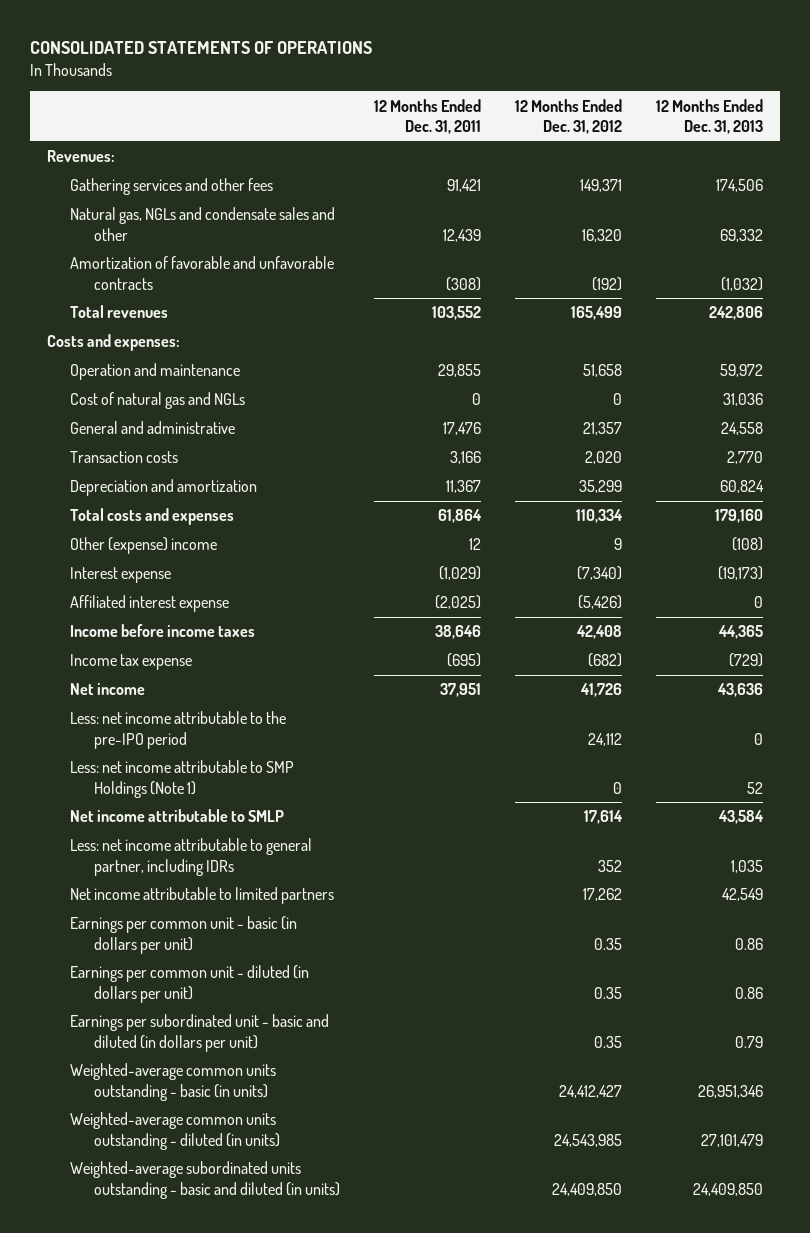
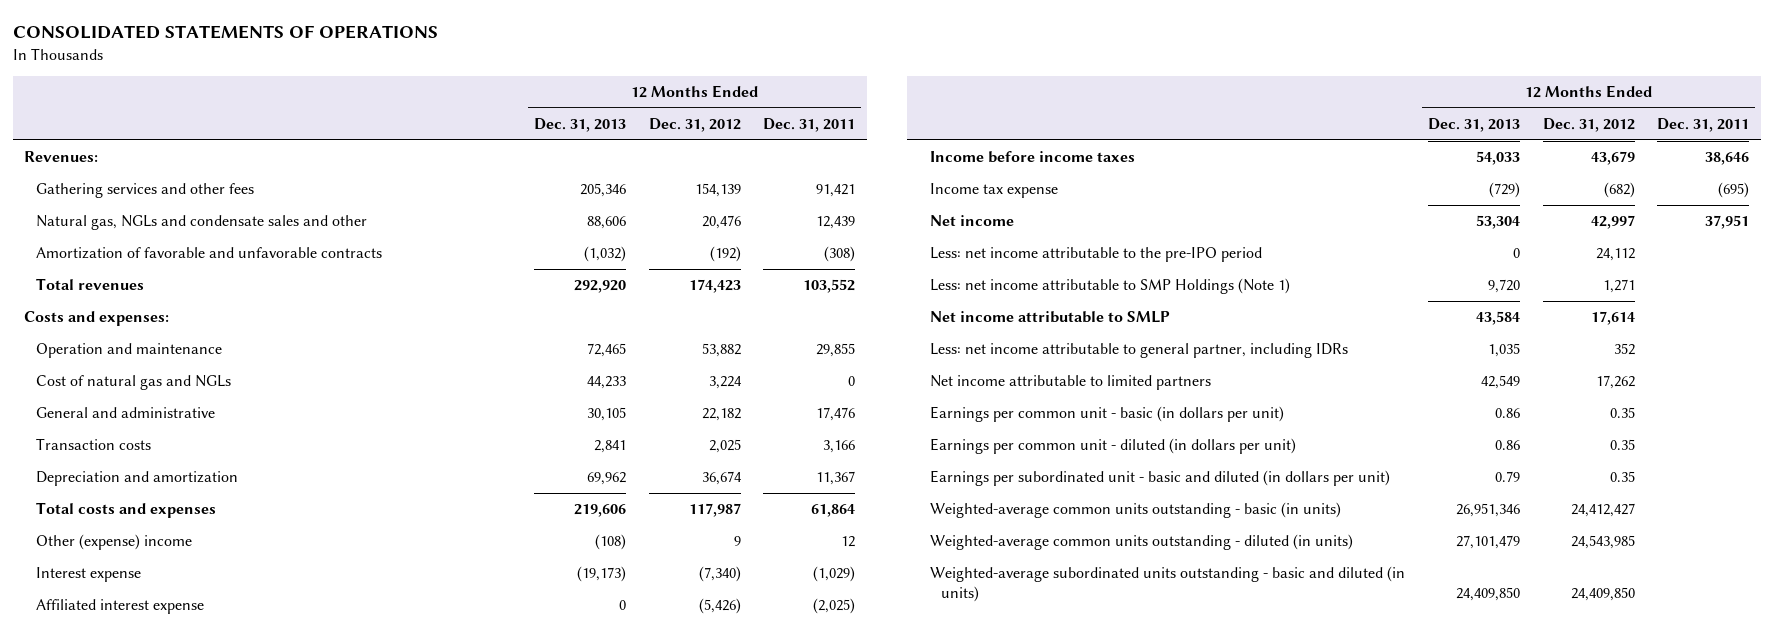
- | 12 Months Ended Dec. 31, 2011 | 12 Months Ended Dec. 31, 2012 | 12 Months Ended Dec. 31, 2013
+ | 12 Months Ended Dec. 31, 2013 | 12 Months Ended Dec. 31, 2012 | 12 Months Ended Dec. 31, 2011
- Gathering services and other fees | 91,421 | 149,371 | 174,506
- Natural gas, NGLs and condensate sales and other | 12,439 | 16,320 | 69,332
+ Gathering services and other fees | 205,346 | 154,139 | 91,421
+ Natural gas, NGLs and condensate sales and other | 88,606 | 20,476 | 12,439
- Total revenues | 103,552 | 165,499 | 242,806
+ Total revenues | 292,920 | 174,423 | 103,552
- Operation and maintenance | 29,855 | 51,658 | 59,972
- Cost of natural gas and NGLs | 0 | 0 | 31,036
- General and administrative | 17,476 | 21,357 | 24,558
- Transaction costs | 3,166 | 2,020 | 2,770
- Depreciation and amortization | 11,367 | 35,299 | 60,824
- Total costs and expenses | 61,864 | 110,334 | 179,160
+ Operation and maintenance | 72,465 | 53,882 | 29,855
+ Cost of natural gas and NGLs | 44,233 | 3,224 | 0
+ General and administrative | 30,105 | 22,182 | 17,476
+ Transaction costs | 2,841 | 2,025 | 3,166
+ Depreciation and amortization | 69,962 | 36,674 | 11,367
+ Total costs and expenses | 219,606 | 117,987 | 61,864
- Income before income taxes | 38,646 | 42,408 | 44,365
+ Income before income taxes | 54,033 | 43,679 | 38,646
- Net income | 37,951 | 41,726 | 43,636
+ Net income | 53,304 | 42,997 | 37,951
- Less: net income attributable to SMP Holdings (Note 1) | | 0 | 52
+ Less: net income attributable to SMP Holdings (Note 1) | 9,720 | 1,271 |

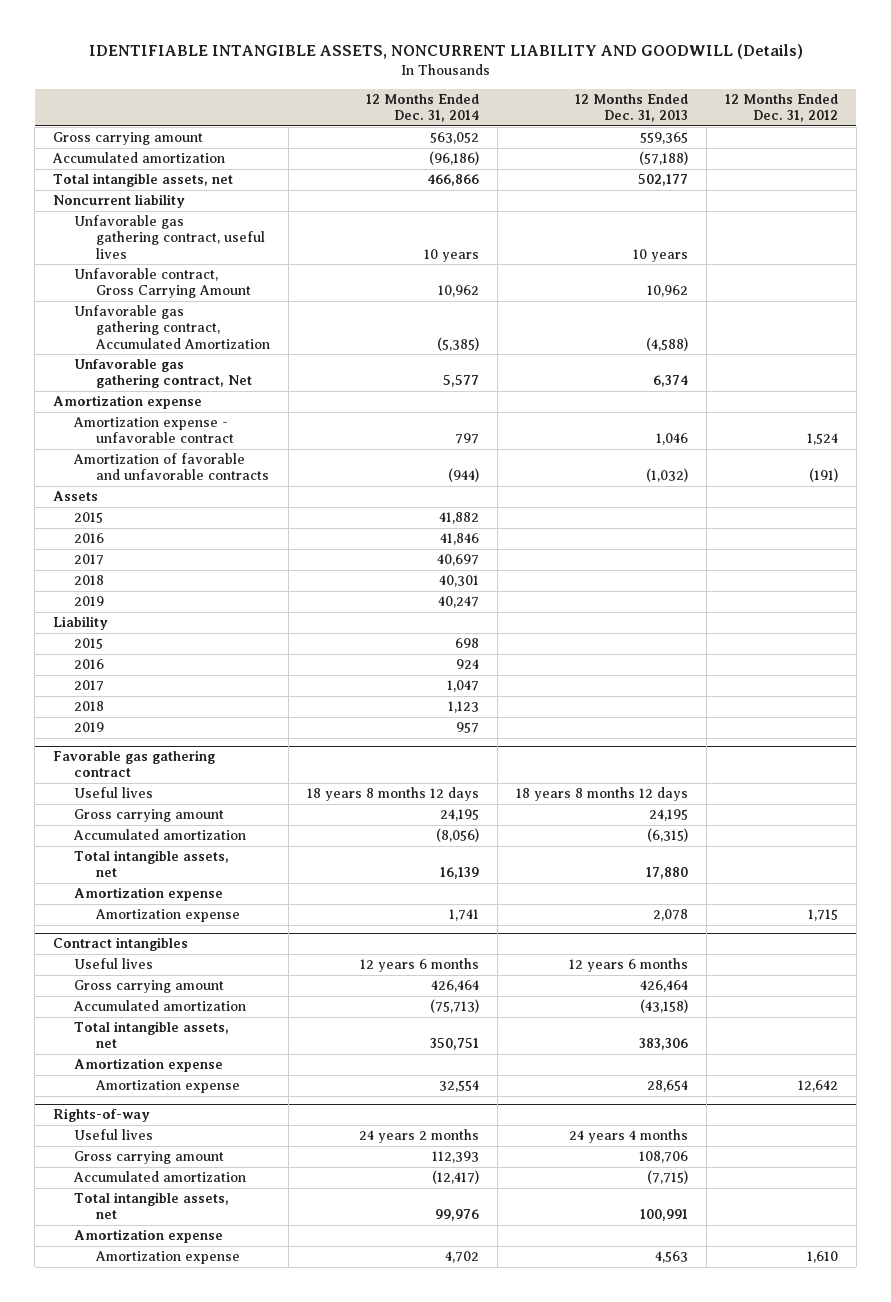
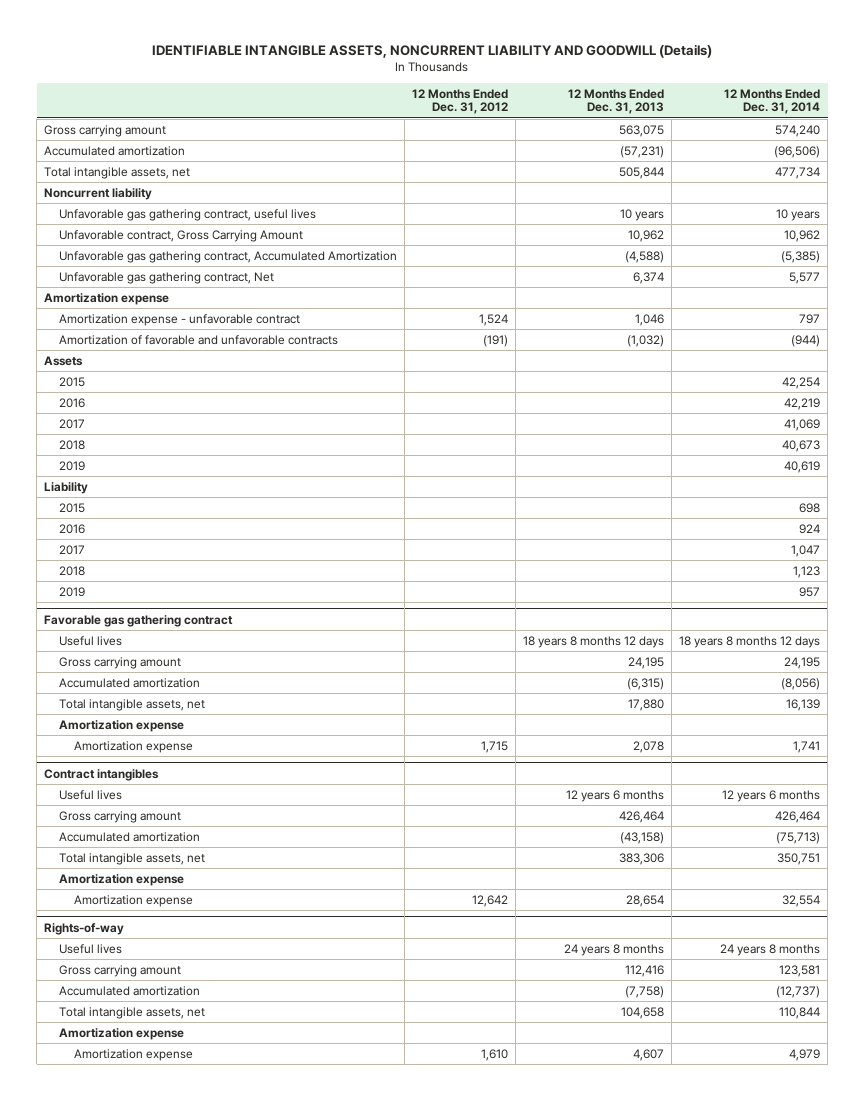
- | 12 Months Ended Dec. 31, 2014 | 12 Months Ended Dec. 31, 2013 | 12 Months Ended Dec. 31, 2012
+ | 12 Months Ended Dec. 31, 2012 | 12 Months Ended Dec. 31, 2013 | 12 Months Ended Dec. 31, 2014
- Gross carrying amount | 563,052 | 559,365 |
- Accumulated amortization | (96,186) | (57,188) |
- Total intangible assets, net | 466,866 | 502,177 |
+ Gross carrying amount | | 563,075 | 574,240
+ Accumulated amortization | | (57,231) | (96,506)
+ Total intangible assets, net | | 505,844 | 477,734
- 2015 | 41,882 | |
- 2016 | 41,846 | |
- 2017 | 40,697 | |
- 2018 | 40,301 | |
- 2019 | 40,247 | |
+ 2015 | | | 42,254
+ 2016 | | | 42,219
+ 2017 | | | 41,069
+ 2018 | | | 40,673
+ 2019 | | | 40,619
@ Rights-of-way
- Useful lives | 24 years 2 months | 24 years 4 months |
- Gross carrying amount | 112,393 | 108,706 |
- Accumulated amortization | (12,417) | (7,715) |
- Total intangible assets, net | 99,976 | 100,991 |
+ Useful lives | | 24 years 8 months | 24 years 8 months
+ Gross carrying amount | | 112,416 | 123,581
+ Accumulated amortization | | (7,758) | (12,737)
+ Total intangible assets, net | | 104,658 | 110,844
- Amortization expense | 4,702 | 4,563 | 1,610
+ Amortization expense | 1,610 | 4,607 | 4,979

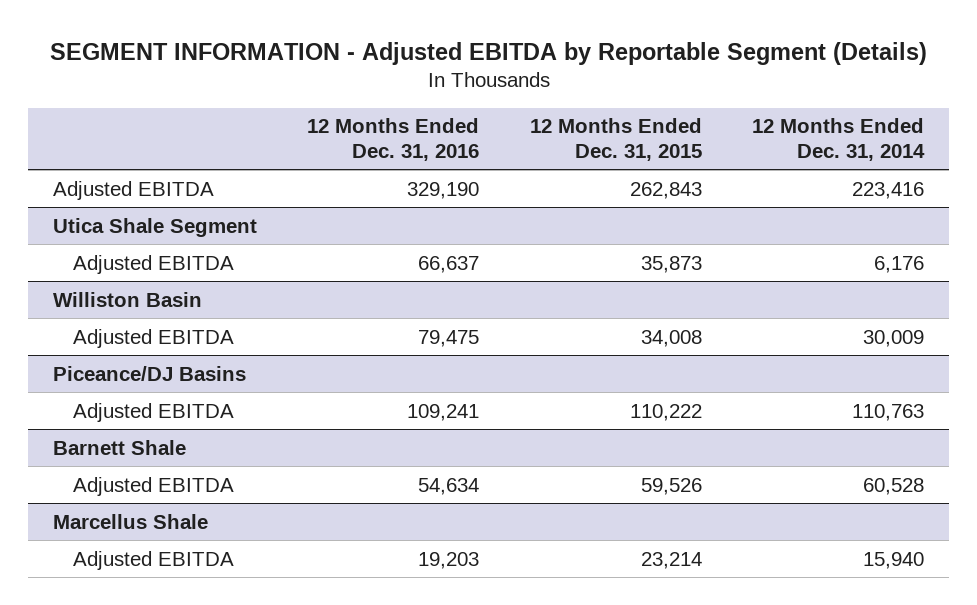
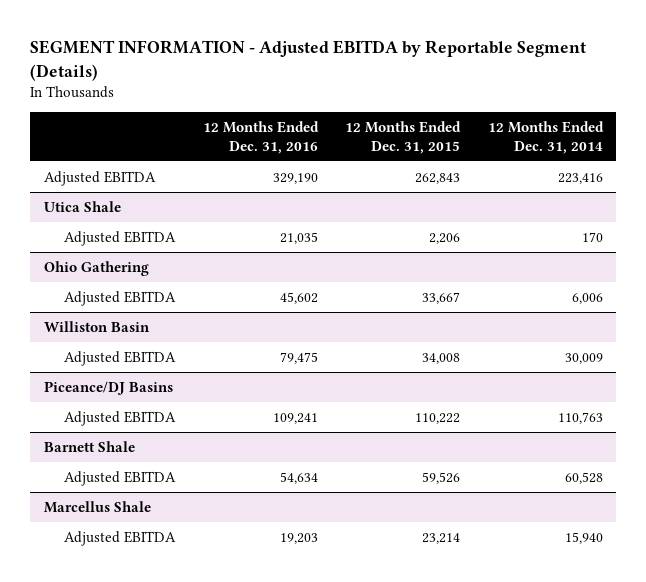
- Utica Shale Segment
- Adjusted EBITDA | 66,637 | 35,873 | 6,176
+ Utica Shale
+ Adjusted EBITDA | 21,035 | 2,206 | 170
+ Ohio Gathering
+ Adjusted EBITDA | 45,602 | 33,667 | 6,006

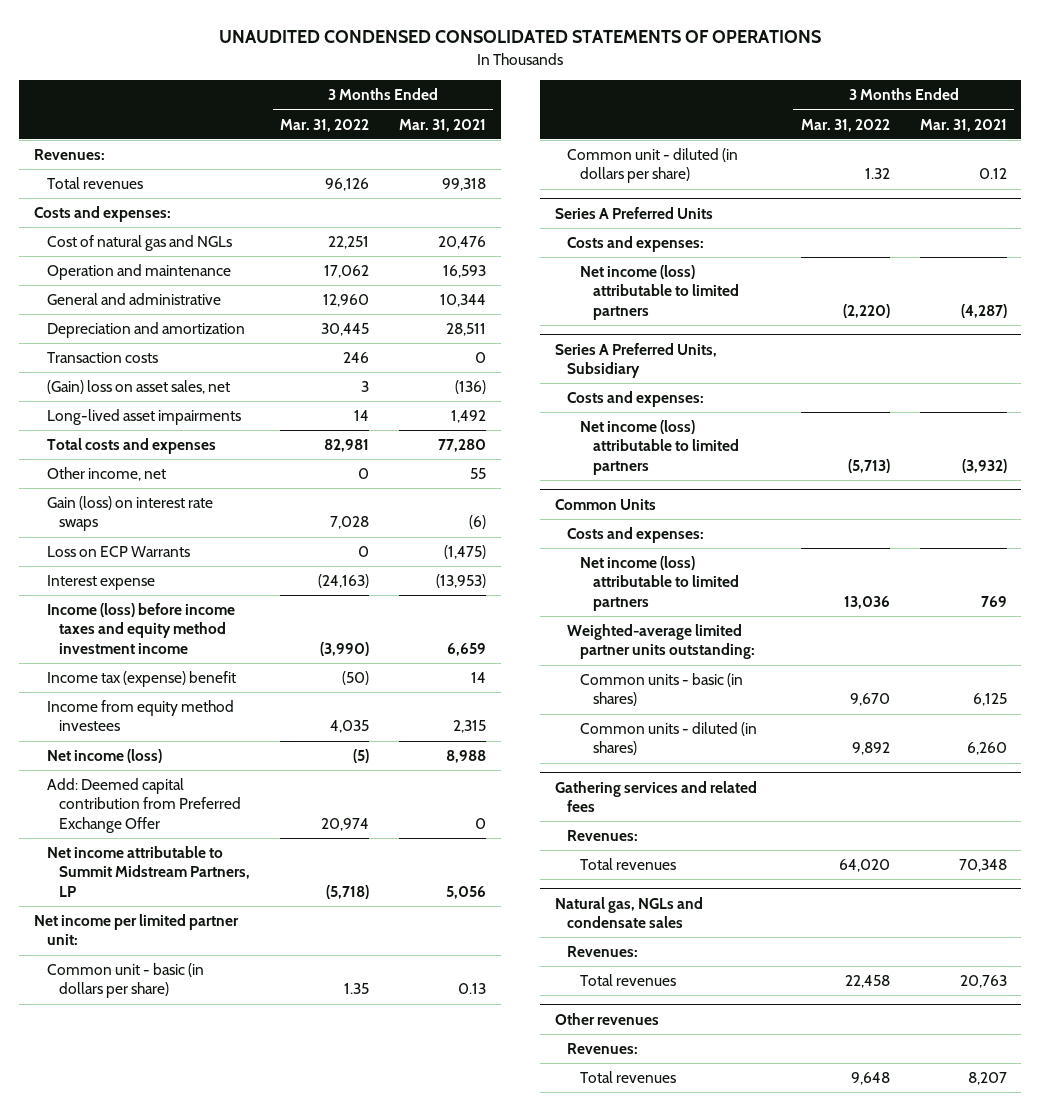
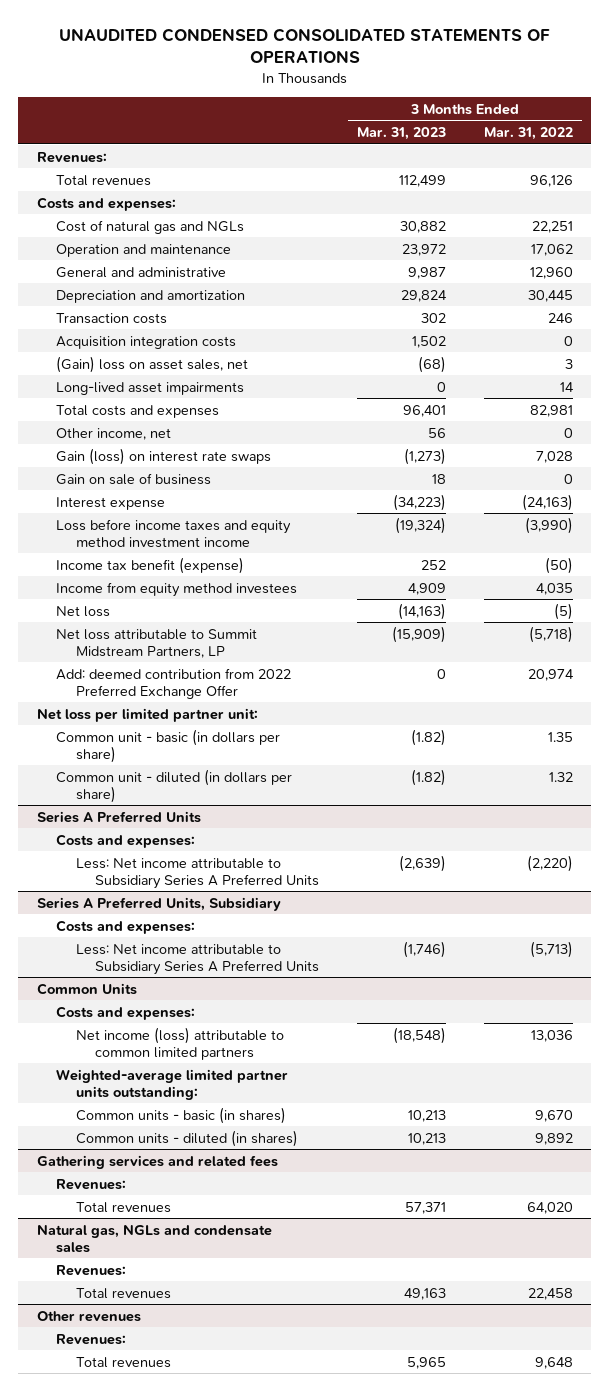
- | 3 Months Ended Mar. 31, 2022 | 3 Months Ended Mar. 31, 2021
+ | 3 Months Ended Mar. 31, 2023 | 3 Months Ended Mar. 31, 2022
+ Acquisition integration costs | 1,502 | 0
- Loss on ECP Warrants | 0 | (1,475)
+ Gain on sale of business | 18 | 0
- Income (loss) before income taxes and equity method investment income | (3,990) | 6,659
- Income tax (expense) benefit | (50) | 14
+ Loss before income taxes and equity method investment income | (19,324) | (3,990)
+ Income tax benefit (expense) | 252 | (50)
- Net income (loss) | (5) | 8,988
- Add: Deemed capital contribution from Preferred Exchange Offer | 20,974 | 0
- Net income attributable to Summit Midstream Partners, LP | (5,718) | 5,056
- Net income per limited partner unit:
+ Net loss | (14,163) | (5)
+ Net loss attributable to Summit Midstream Partners, LP | (15,909) | (5,718)
+ Add: deemed contribution from 2022 Preferred Exchange Offer | 0 | 20,974
+ Net loss per limited partner unit:
@ Series A Preferred Units
- Net income (loss) attributable to limited partners | (2,220) | (4,287)
+ Less: Net income attributable to Subsidiary Series A Preferred Units | (2,639) | (2,220)
@ Series A Preferred Units, Subsidiary
- Net income (loss) attributable to limited partners | (5,713) | (3,932)
+ Less: Net income attributable to Subsidiary Series A Preferred Units | (1,746) | (5,713)
@ Common Units
- Net income (loss) attributable to limited partners | 13,036 | 769
+ Net income (loss) attributable to common limited partners | (18,548) | 13,036

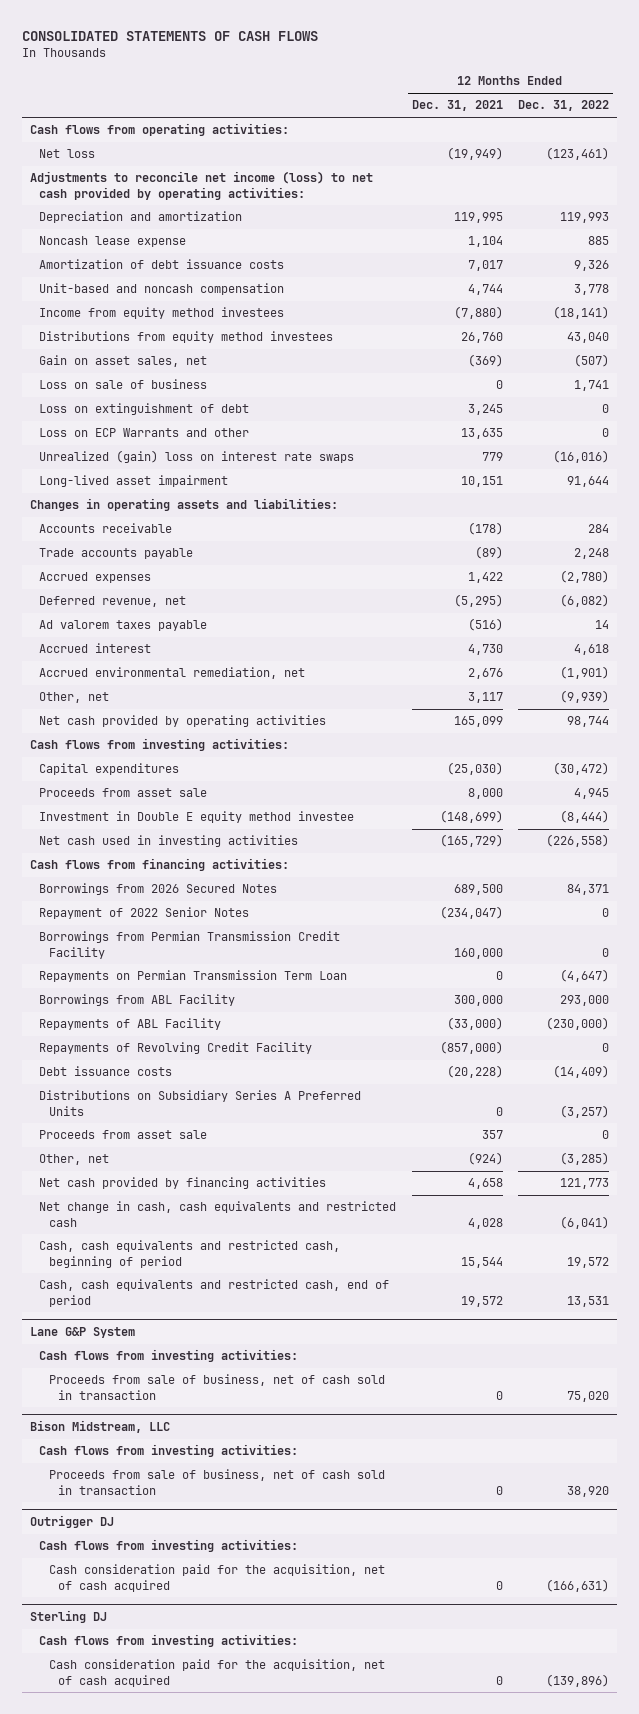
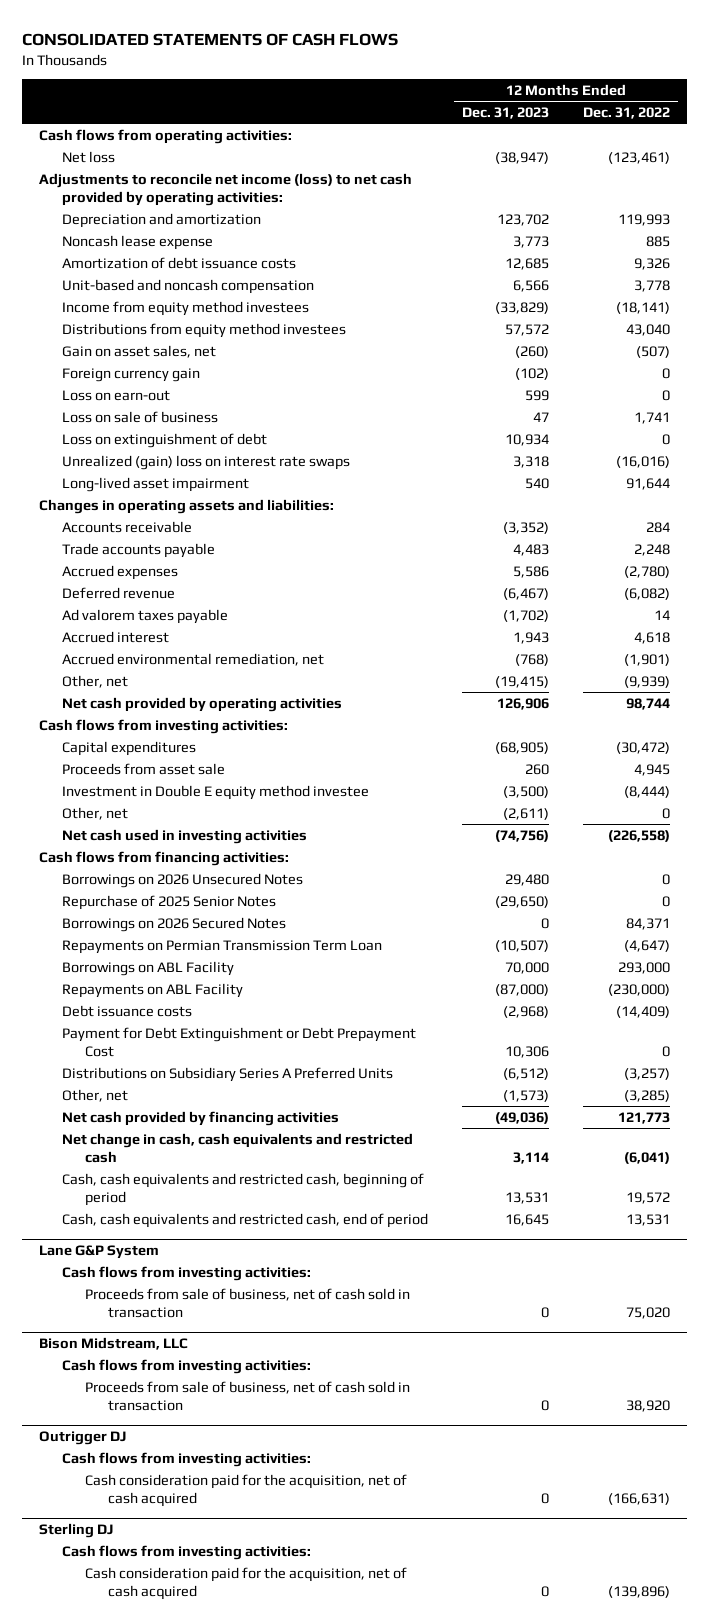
- | 12 Months Ended Dec. 31, 2021 | 12 Months Ended Dec. 31, 2022
+ | 12 Months Ended Dec. 31, 2023 | 12 Months Ended Dec. 31, 2022
+ Foreign currency gain | (102) | 0
+ Loss on earn-out | 599 | 0
- Loss on ECP Warrants and other | 13,635 | 0
- Deferred revenue, net | (5,295) | (6,082)
+ Deferred revenue | (6,467) | (6,082)
+ Other, net | (2,611) | 0
- Borrowings from 2026 Secured Notes | 689,500 | 84,371
- Repayment of 2022 Senior Notes | (234,047) | 0
- Borrowings from Permian Transmission Credit Facility | 160,000 | 0
+ Borrowings on 2026 Unsecured Notes | 29,480 | 0
+ Repurchase of 2025 Senior Notes | (29,650) | 0
+ Borrowings on 2026 Secured Notes | 0 | 84,371
- Borrowings from ABL Facility | 300,000 | 293,000
- Repayments of ABL Facility | (33,000) | (230,000)
- Repayments of Revolving Credit Facility | (857,000) | 0
+ Borrowings on ABL Facility | 70,000 | 293,000
+ Repayments on ABL Facility | (87,000) | (230,000)
+ Payment for Debt Extinguishment or Debt Prepayment Cost | 10,306 | 0
- Proceeds from asset sale | 357 | 0

